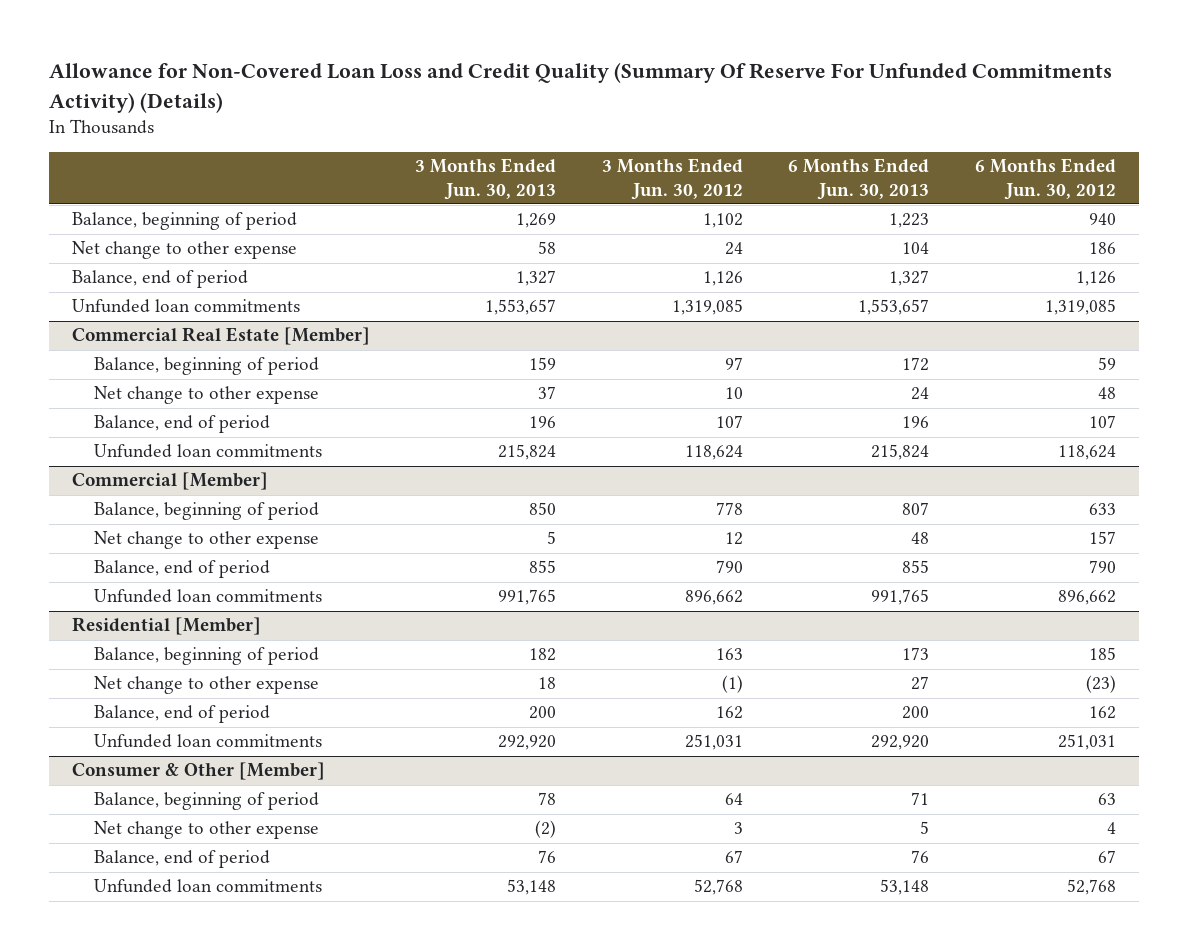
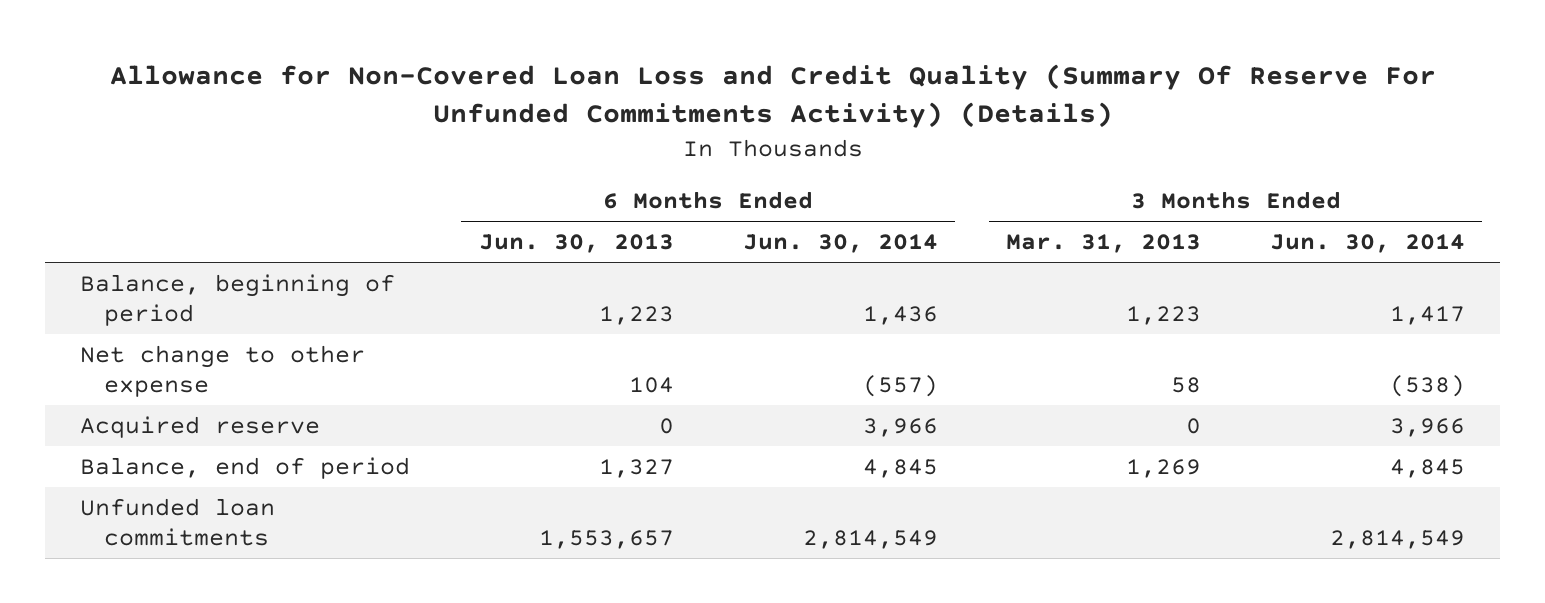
- | 3 Months Ended Jun. 30, 2013 | 3 Months Ended Jun. 30, 2012 | 6 Months Ended Jun. 30, 2013 | 6 Months Ended Jun. 30, 2012
+ | 6 Months Ended Jun. 30, 2013 | 6 Months Ended Jun. 30, 2014 | 3 Months Ended Mar. 31, 2013 | 3 Months Ended Jun. 30, 2014
+ Acquired reserve | 0 | 3,966 | 0 | 3,966
- Commercial Real Estate [Member]
- Balance, beginning of period | 159 | 97 | 172 | 59
- Net change to other expense | 37 | 10 | 24 | 48
- Balance, end of period | 196 | 107 | 196 | 107
- Unfunded loan commitments | 215,824 | 118,624 | 215,824 | 118,624
- Commercial [Member]
- Balance, beginning of period | 850 | 778 | 807 | 633
- Net change to other expense | 5 | 12 | 48 | 157
- Balance, end of period | 855 | 790 | 855 | 790
- Unfunded loan commitments | 991,765 | 896,662 | 991,765 | 896,662
- Residential [Member]
- Balance, beginning of period | 182 | 163 | 173 | 185
- Net change to other expense | 18 | (1) | 27 | (23)
- Balance, end of period | 200 | 162 | 200 | 162
- Unfunded loan commitments | 292,920 | 251,031 | 292,920 | 251,031
- Consumer & Other [Member]
- Balance, beginning of period | 78 | 64 | 71 | 63
- Net change to other expense | (2) | 3 | 5 | 4
- Balance, end of period | 76 | 67 | 76 | 67
- Unfunded loan commitments | 53,148 | 52,768 | 53,148 | 52,768

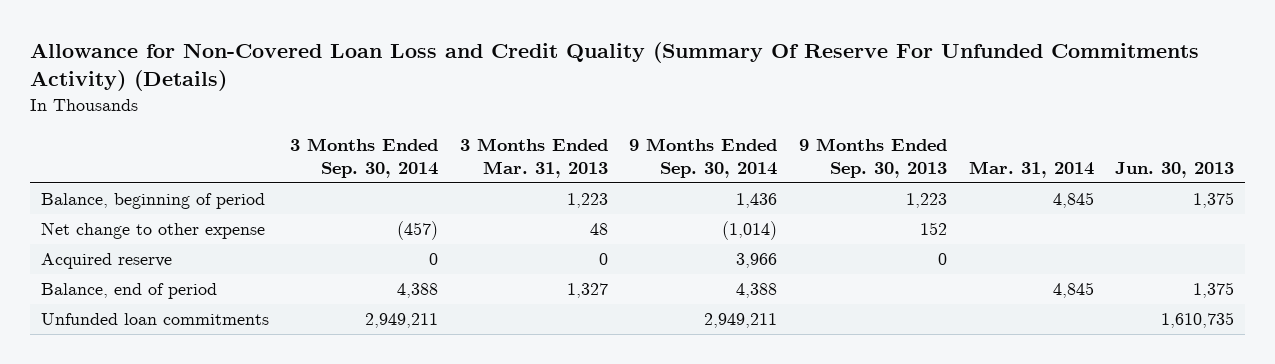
- | 6 Months Ended Jun. 30, 2013 | 6 Months Ended Jun. 30, 2014 | 3 Months Ended Mar. 31, 2013 | 3 Months Ended Jun. 30, 2014
+ | 3 Months Ended Sep. 30, 2014 | 3 Months Ended Mar. 31, 2013 | 9 Months Ended Sep. 30, 2014 | 9 Months Ended Sep. 30, 2013 | Mar. 31, 2014 | Jun. 30, 2013
- Net change to other expense | 104 | (557) | 58 | (538)
+ Net change to other expense | (457) | 48 | (1,014) | 152 | |
- Balance, end of period | 1,327 | 4,845 | 1,269 | 4,845
+ Balance, end of period | 4,388 | 1,327 | 4,388 | | 4,845 | 1,375

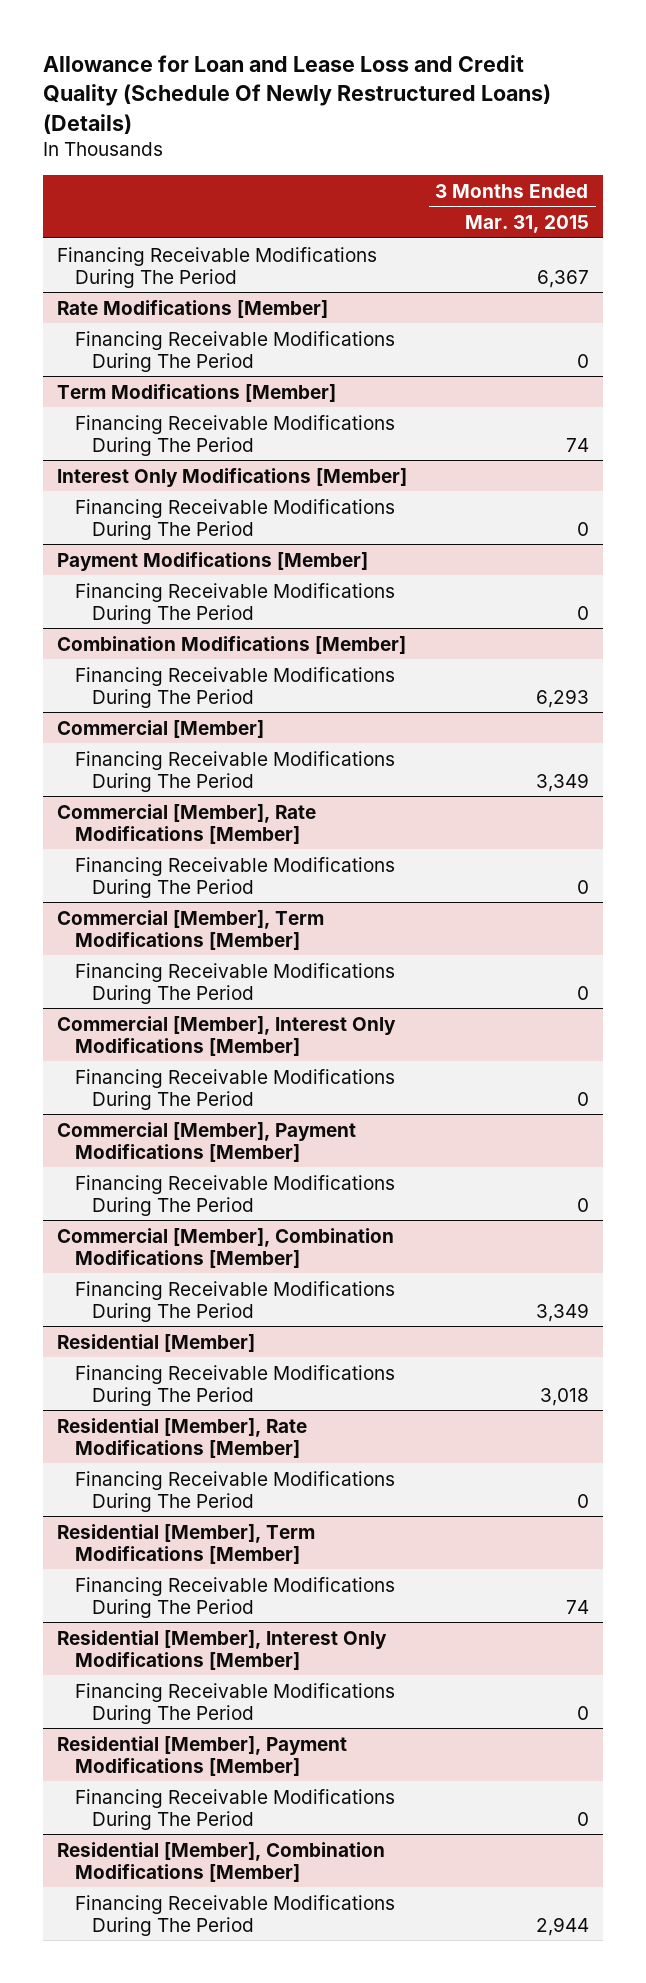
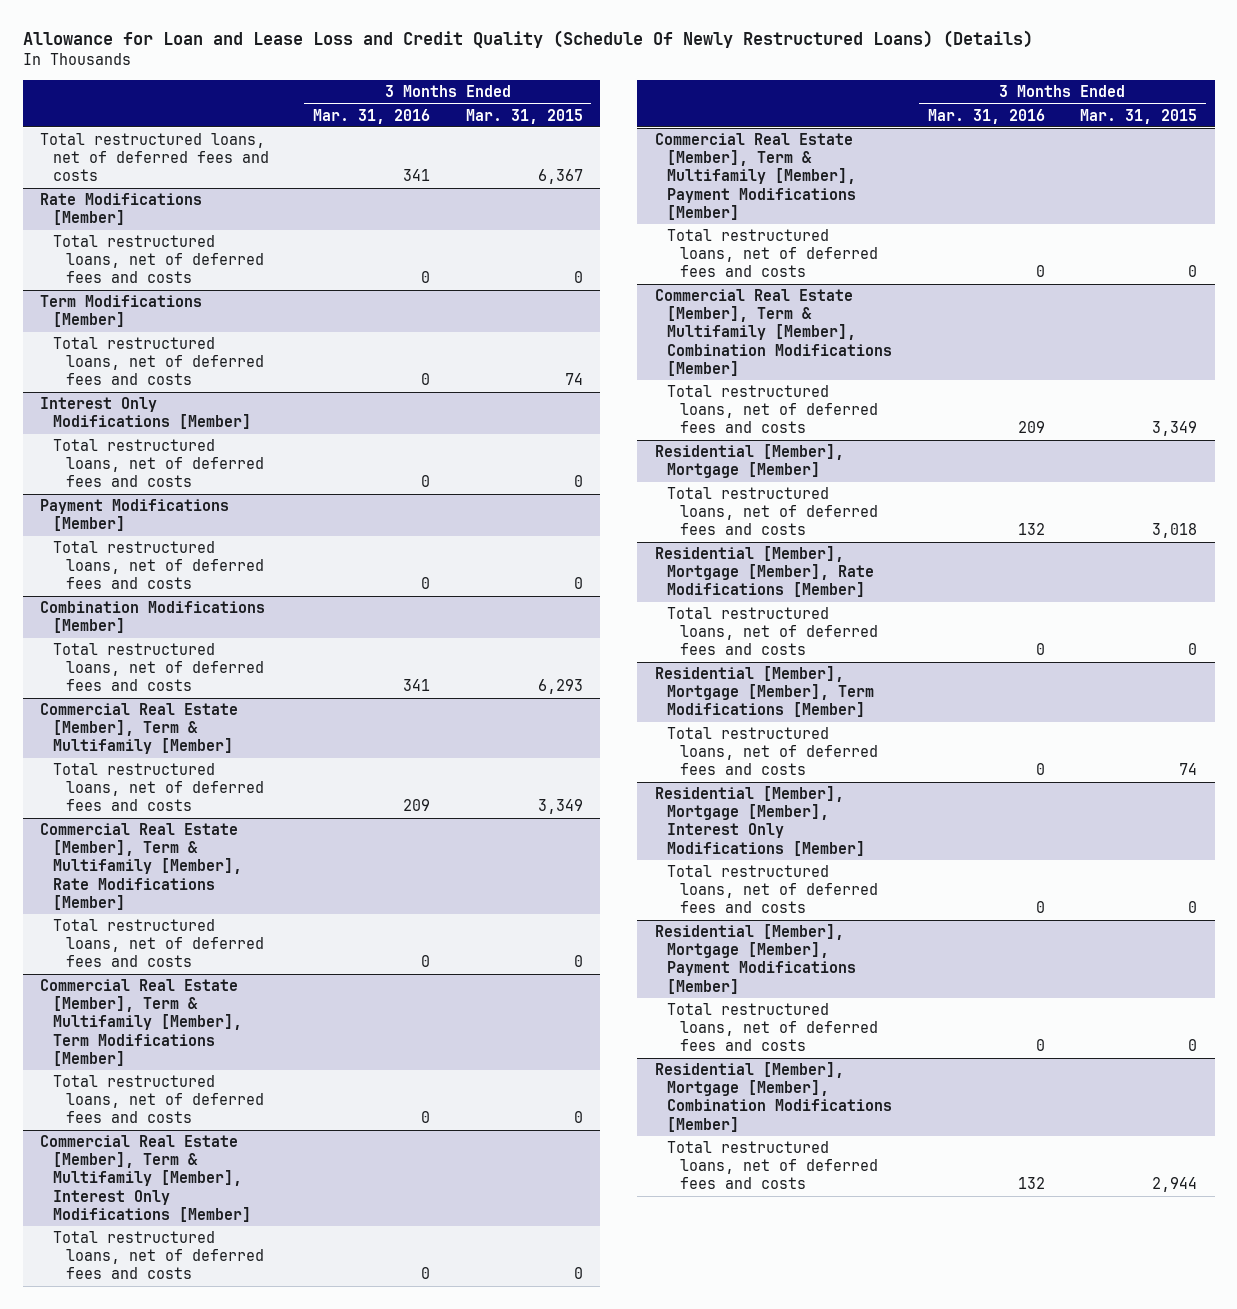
- | 3 Months Ended Mar. 31, 2015
+ | 3 Months Ended Mar. 31, 2016 | 3 Months Ended Mar. 31, 2015
- Financing Receivable Modifications During The Period | 6,367
+ Total restructured loans, net of deferred fees and costs | 341 | 6,367
@ Rate Modifications [Member]
- Financing Receivable Modifications During The Period | 0
+ Total restructured loans, net of deferred fees and costs | 0 | 0
@ Term Modifications [Member]
- Financing Receivable Modifications During The Period | 74
+ Total restructured loans, net of deferred fees and costs | 0 | 74
@ Interest Only Modifications [Member]
- Financing Receivable Modifications During The Period | 0
+ Total restructured loans, net of deferred fees and costs | 0 | 0
@ Payment Modifications [Member]
- Financing Receivable Modifications During The Period | 0
+ Total restructured loans, net of deferred fees and costs | 0 | 0
@ Combination Modifications [Member]
- Financing Receivable Modifications During The Period | 6,293
- Commercial [Member]
- Financing Receivable Modifications During The Period | 3,349
- Commercial [Member], Rate Modifications [Member]
- Financing Receivable Modifications During The Period | 0
- Commercial [Member], Term Modifications [Member]
- Financing Receivable Modifications During The Period | 0
- Commercial [Member], Interest Only Modifications [Member]
- Financing Receivable Modifications During The Period | 0
- Commercial [Member], Payment Modifications [Member]
- Financing Receivable Modifications During The Period | 0
- Commercial [Member], Combination Modifications [Member]
- Financing Receivable Modifications During The Period | 3,349
- Residential [Member]
- Financing Receivable Modifications During The Period | 3,018
- Residential [Member], Rate Modifications [Member]
- Financing Receivable Modifications During The Period | 0
- Residential [Member], Term Modifications [Member]
- Financing Receivable Modifications During The Period | 74
- Residential [Member], Interest Only Modifications [Member]
- Financing Receivable Modifications During The Period | 0
- Residential [Member], Payment Modifications [Member]
- Financing Receivable Modifications During The Period | 0
- Residential [Member], Combination Modifications [Member]
- Financing Receivable Modifications During The Period | 2,944
@ Combination Modifications [Member]
+ Total restructured loans, net of deferred fees and costs | 341 | 6,293
+ Commercial Real Estate [Member], Term & Multifamily [Member]
+ Total restructured loans, net of deferred fees and costs | 209 | 3,349
+ Commercial Real Estate [Member], Term & Multifamily [Member], Rate Modifications [Member]
+ Total restructured loans, net of deferred fees and costs | 0 | 0
+ Commercial Real Estate [Member], Term & Multifamily [Member], Term Modifications [Member]
+ Total restructured loans, net of deferred fees and costs | 0 | 0
+ Commercial Real Estate [Member], Term & Multifamily [Member], Interest Only Modifications [Member]
+ Total restructured loans, net of deferred fees and costs | 0 | 0
+ Commercial Real Estate [Member], Term & Multifamily [Member], Payment Modifications [Member]
+ Total restructured loans, net of deferred fees and costs | 0 | 0
+ Commercial Real Estate [Member], Term & Multifamily [Member], Combination Modifications [Member]
+ Total restructured loans, net of deferred fees and costs | 209 | 3,349
+ Residential [Member], Mortgage [Member]
+ Total restructured loans, net of deferred fees and costs | 132 | 3,018
+ Residential [Member], Mortgage [Member], Rate Modifications [Member]
+ Total restructured loans, net of deferred fees and costs | 0 | 0
+ Residential [Member], Mortgage [Member], Term Modifications [Member]
+ Total restructured loans, net of deferred fees and costs | 0 | 74
+ Residential [Member], Mortgage [Member], Interest Only Modifications [Member]
+ Total restructured loans, net of deferred fees and costs | 0 | 0
+ Residential [Member], Mortgage [Member], Payment Modifications [Member]
+ Total restructured loans, net of deferred fees and costs | 0 | 0
+ Residential [Member], Mortgage [Member], Combination Modifications [Member]
+ Total restructured loans, net of deferred fees and costs | 132 | 2,944

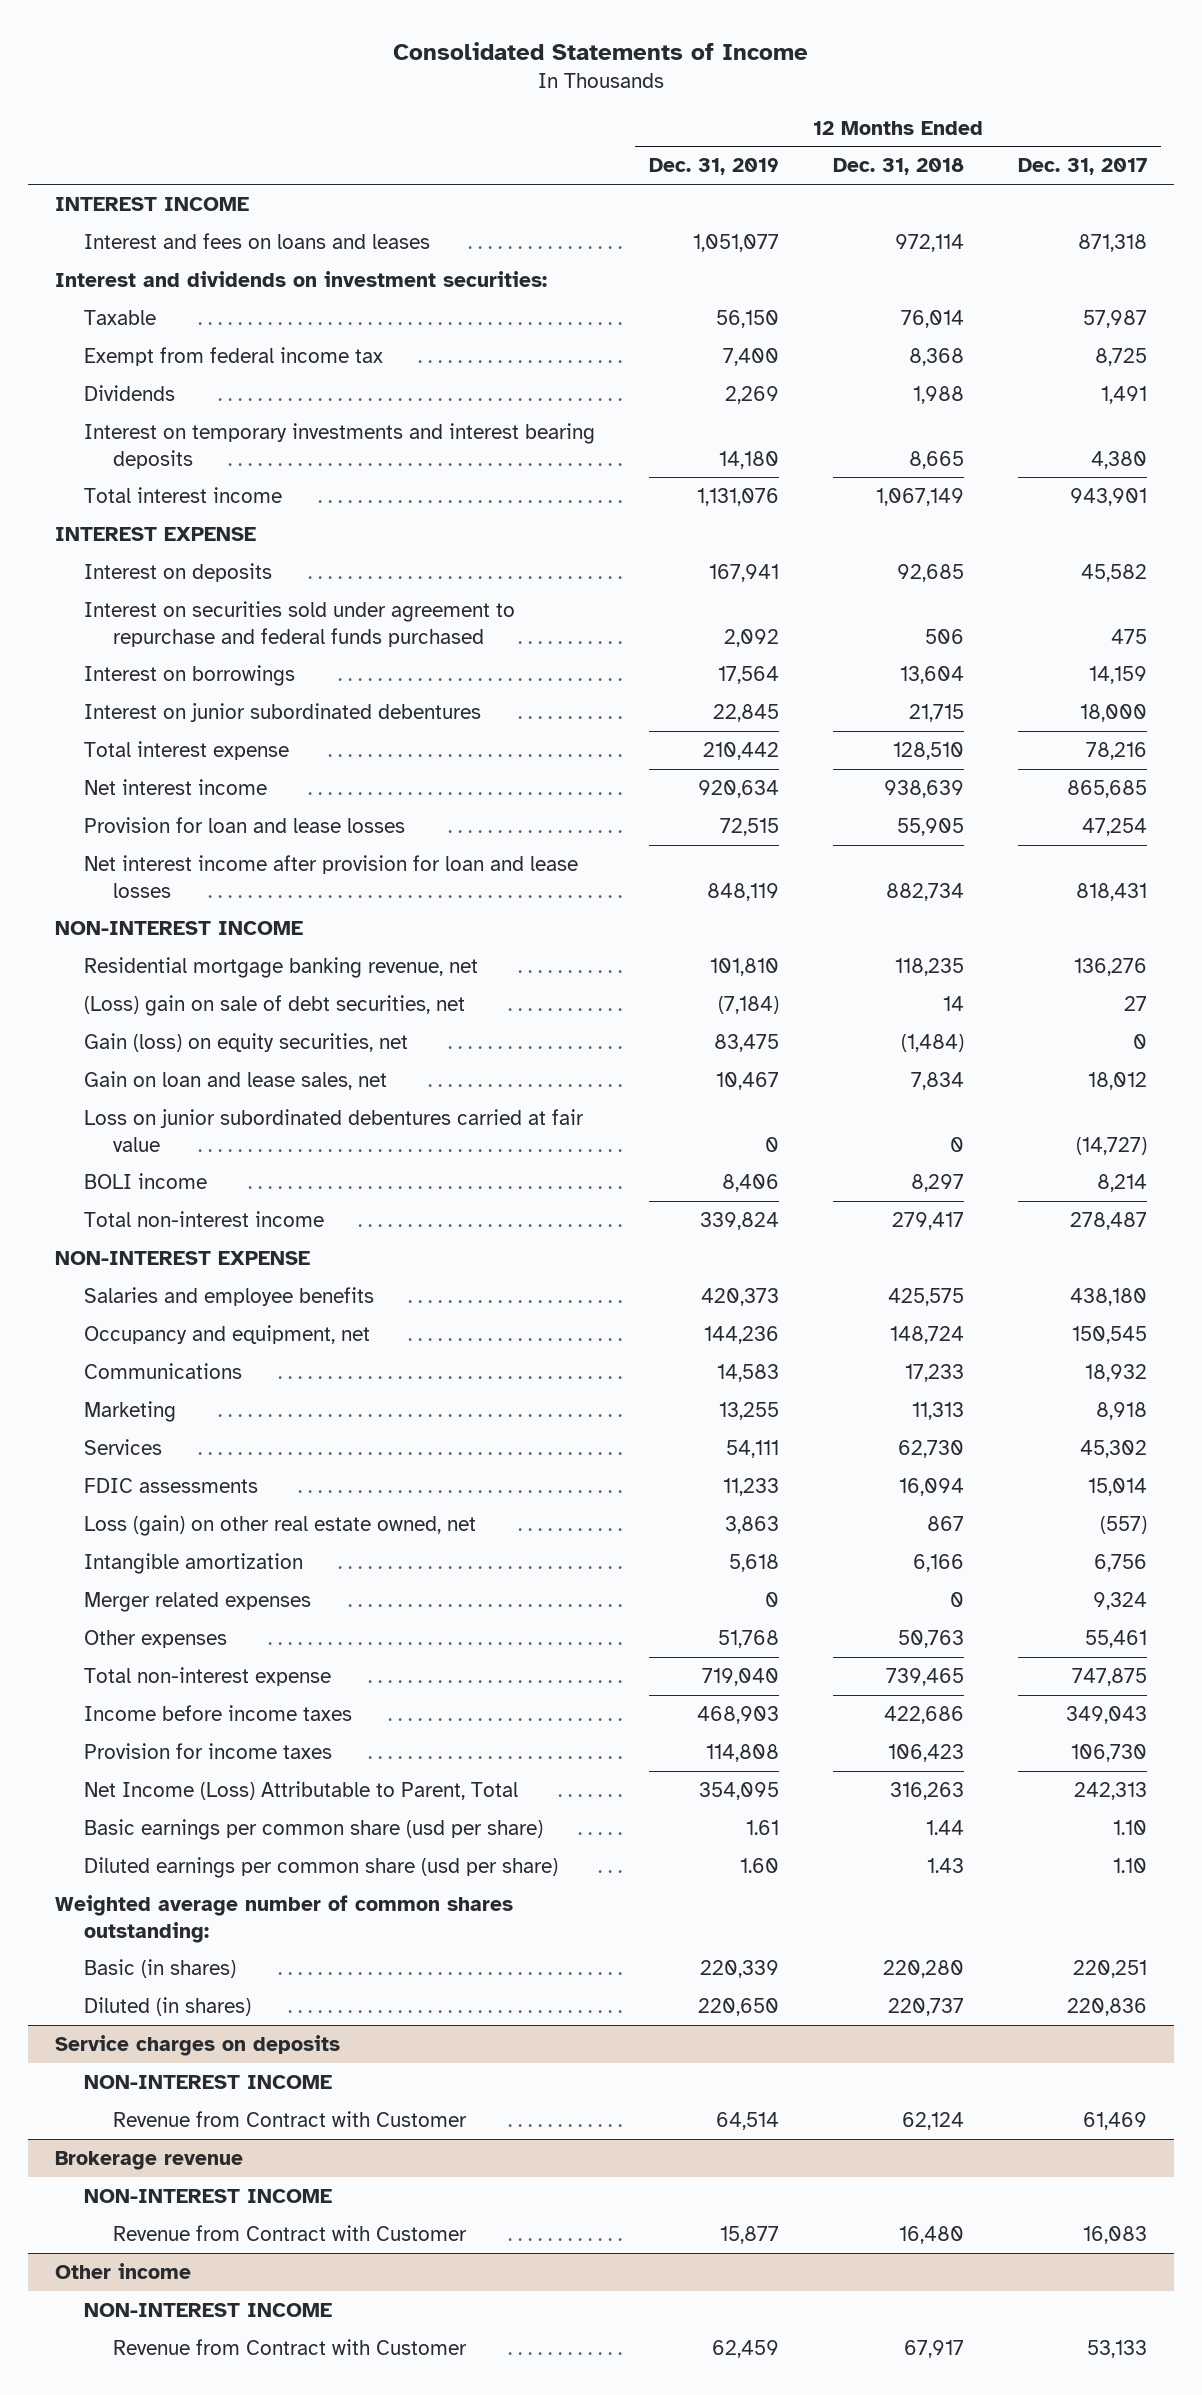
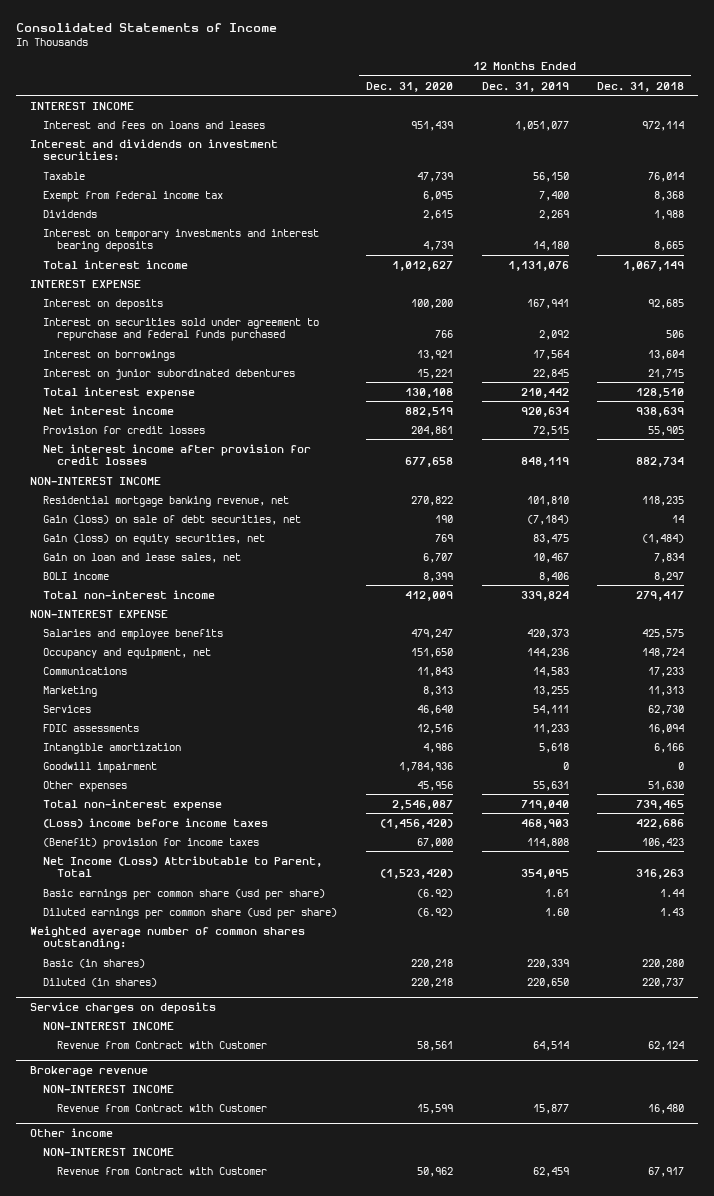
- | 12 Months Ended Dec. 31, 2019 | 12 Months Ended Dec. 31, 2018 | 12 Months Ended Dec. 31, 2017
+ | 12 Months Ended Dec. 31, 2020 | 12 Months Ended Dec. 31, 2019 | 12 Months Ended Dec. 31, 2018
- Provision for loan and lease losses | 72,515 | 55,905 | 47,254
- Net interest income after provision for loan and lease losses | 848,119 | 882,734 | 818,431
+ Provision for credit losses | 204,861 | 72,515 | 55,905
+ Net interest income after provision for credit losses | 677,658 | 848,119 | 882,734
- (Loss) gain on sale of debt securities, net | (7,184) | 14 | 27
+ Gain (loss) on sale of debt securities, net | 190 | (7,184) | 14
- Loss on junior subordinated debentures carried at fair value | 0 | 0 | (14,727)
- Loss (gain) on other real estate owned, net | 3,863 | 867 | (557)
- Merger related expenses | 0 | 0 | 9,324
- Other expenses | 51,768 | 50,763 | 55,461
+ Goodwill impairment | 1,784,936 | 0 | 0
+ Other expenses | 45,956 | 55,631 | 51,630
- Income before income taxes | 468,903 | 422,686 | 349,043
- Provision for income taxes | 114,808 | 106,423 | 106,730
+ (Loss) income before income taxes | (1,456,420) | 468,903 | 422,686
+ (Benefit) provision for income taxes | 67,000 | 114,808 | 106,423

